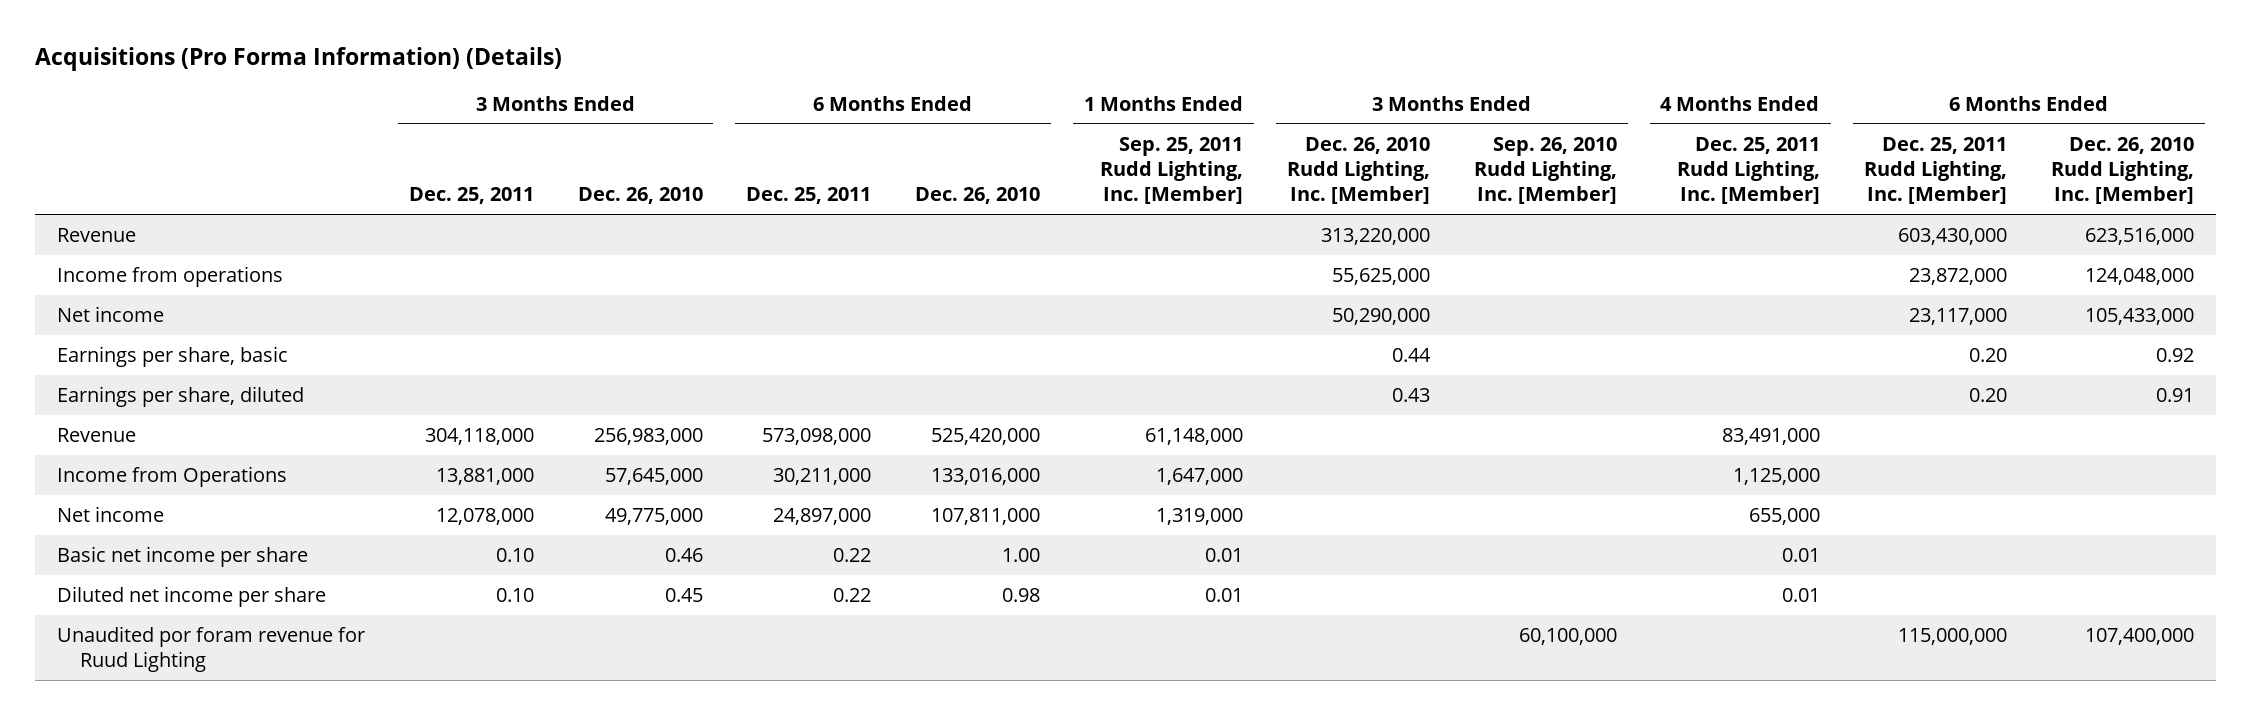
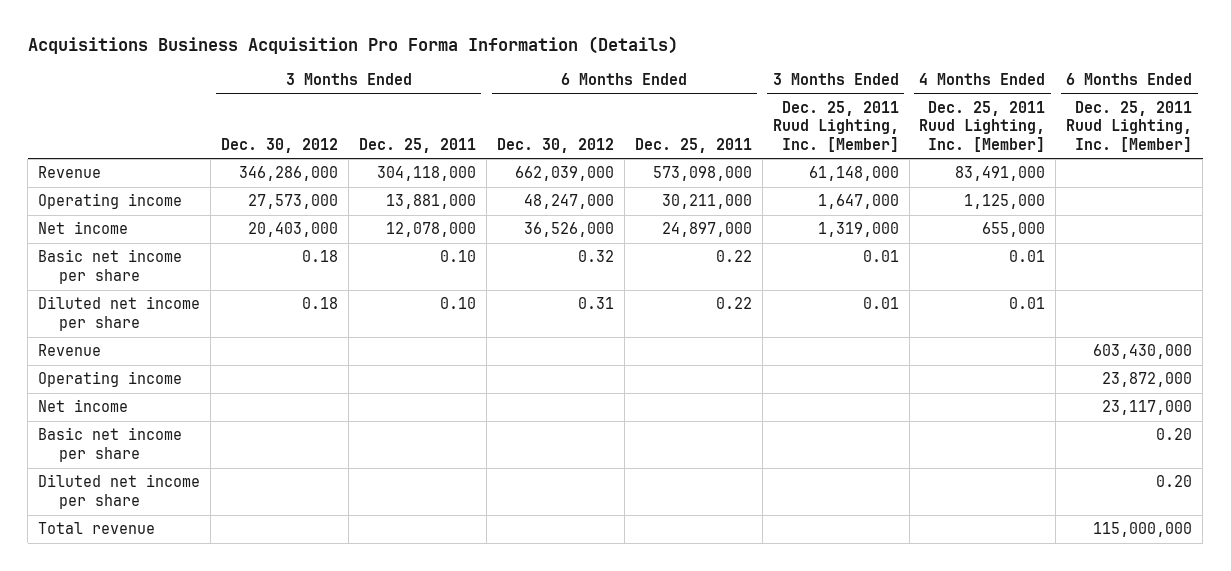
- Acquisitions (Pro Forma Information) (Details)
+ Acquisitions Business Acquisition Pro Forma Information (Details)
- | 3 Months Ended Dec. 25, 2011 | 3 Months Ended Dec. 26, 2010 | 6 Months Ended Dec. 25, 2011 | 6 Months Ended Dec. 26, 2010 | 1 Months Ended Sep. 25, 2011 Rudd Lighting, Inc. [Member] | 3 Months Ended Dec. 26, 2010 Rudd Lighting, Inc. [Member] | 3 Months Ended Sep. 26, 2010 Rudd Lighting, Inc. [Member] | 4 Months Ended Dec. 25, 2011 Rudd Lighting, Inc. [Member] | 6 Months Ended Dec. 25, 2011 Rudd Lighting, Inc. [Member] | 6 Months Ended Dec. 26, 2010 Rudd Lighting, Inc. [Member]
+ | 3 Months Ended Dec. 30, 2012 | 3 Months Ended Dec. 25, 2011 | 6 Months Ended Dec. 30, 2012 | 6 Months Ended Dec. 25, 2011 | 3 Months Ended Dec. 25, 2011 Ruud Lighting, Inc. [Member] | 4 Months Ended Dec. 25, 2011 Ruud Lighting, Inc. [Member] | 6 Months Ended Dec. 25, 2011 Ruud Lighting, Inc. [Member]
- Income from operations | | | | | | 55,625,000 | | | 23,872,000 | 124,048,000
- Earnings per share, basic | | | | | | 0.44 | | | 0.20 | 0.92
- Earnings per share, diluted | | | | | | 0.43 | | | 0.20 | 0.91
- Income from Operations | 13,881,000 | 57,645,000 | 30,211,000 | 133,016,000 | 1,647,000 | | | 1,125,000 | |
+ Operating income | 27,573,000 | 13,881,000 | 48,247,000 | 30,211,000 | 1,647,000 | 1,125,000 |
- Unaudited por foram revenue for Ruud Lighting | | | | | | | 60,100,000 | | 115,000,000 | 107,400,000
moved down: Revenue | | | | | | | 603,430,000
+ Operating income | | | | | | | 23,872,000
moved down: Net income | | | | | | | 23,117,000
+ Basic net income per share | | | | | | | 0.20
+ Diluted net income per share | | | | | | | 0.20
+ Total revenue | | | | | | | 115,000,000

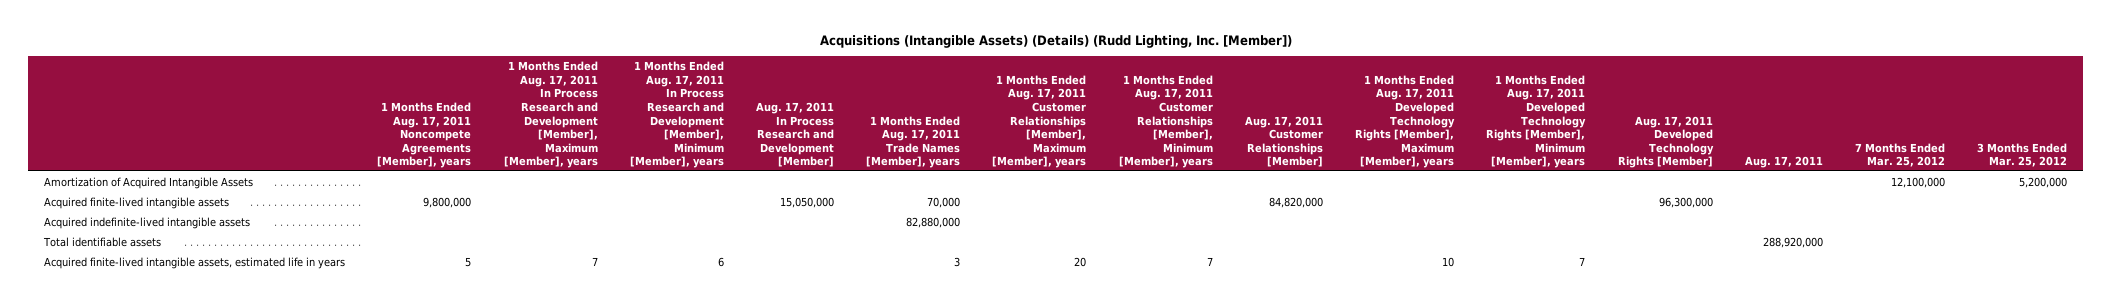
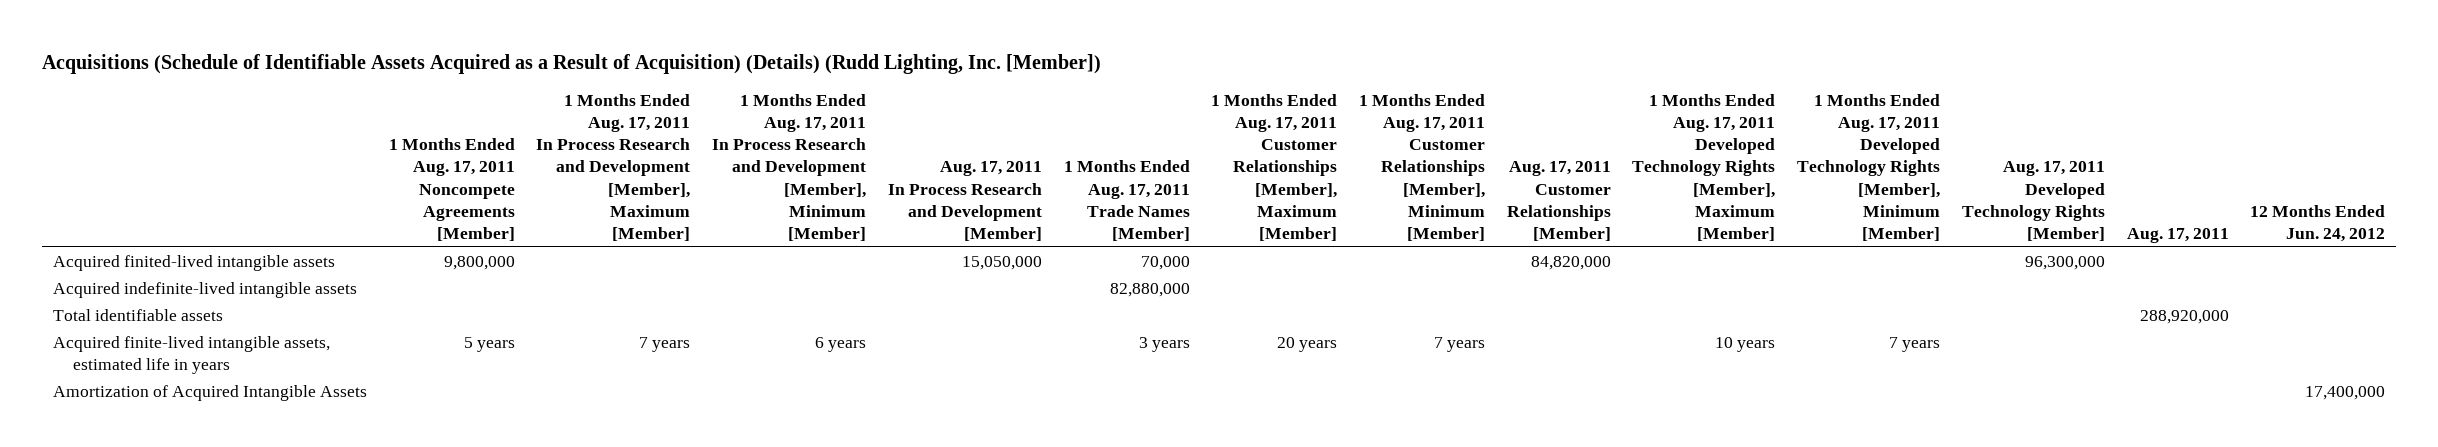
- Acquisitions (Intangible Assets) (Details) (Rudd Lighting, Inc. [Member])
+ Acquisitions (Schedule of Identifiable Assets Acquired as a Result of Acquisition) (Details) (Rudd Lighting, Inc. [Member])
- | 1 Months Ended Aug. 17, 2011 Noncompete Agreements [Member], years | 1 Months Ended Aug. 17, 2011 In Process Research and Development [Member], Maximum [Member], years | 1 Months Ended Aug. 17, 2011 In Process Research and Development [Member], Minimum [Member], years | Aug. 17, 2011 In Process Research and Development [Member] | 1 Months Ended Aug. 17, 2011 Trade Names [Member], years | 1 Months Ended Aug. 17, 2011 Customer Relationships [Member], Maximum [Member], years | 1 Months Ended Aug. 17, 2011 Customer Relationships [Member], Minimum [Member], years | Aug. 17, 2011 Customer Relationships [Member] | 1 Months Ended Aug. 17, 2011 Developed Technology Rights [Member], Maximum [Member], years | 1 Months Ended Aug. 17, 2011 Developed Technology Rights [Member], Minimum [Member], years | Aug. 17, 2011 Developed Technology Rights [Member] | Aug. 17, 2011 | 7 Months Ended Mar. 25, 2012 | 3 Months Ended Mar. 25, 2012
+ | 1 Months Ended Aug. 17, 2011 Noncompete Agreements [Member] | 1 Months Ended Aug. 17, 2011 In Process Research and Development [Member], Maximum [Member] | 1 Months Ended Aug. 17, 2011 In Process Research and Development [Member], Minimum [Member] | Aug. 17, 2011 In Process Research and Development [Member] | 1 Months Ended Aug. 17, 2011 Trade Names [Member] | 1 Months Ended Aug. 17, 2011 Customer Relationships [Member], Maximum [Member] | 1 Months Ended Aug. 17, 2011 Customer Relationships [Member], Minimum [Member] | Aug. 17, 2011 Customer Relationships [Member] | 1 Months Ended Aug. 17, 2011 Developed Technology Rights [Member], Maximum [Member] | 1 Months Ended Aug. 17, 2011 Developed Technology Rights [Member], Minimum [Member] | Aug. 17, 2011 Developed Technology Rights [Member] | Aug. 17, 2011 | 12 Months Ended Jun. 24, 2012
- Acquired finite-lived intangible assets | 9,800,000 | | | 15,050,000 | 70,000 | | | 84,820,000 | | | 96,300,000 | | |
+ Acquired finited-lived intangible assets | 9,800,000 | | | 15,050,000 | 70,000 | | | 84,820,000 | | | 96,300,000 | |
moved down: Amortization of Acquired Intangible Assets | | | | | | | | | | | | | 17,400,000

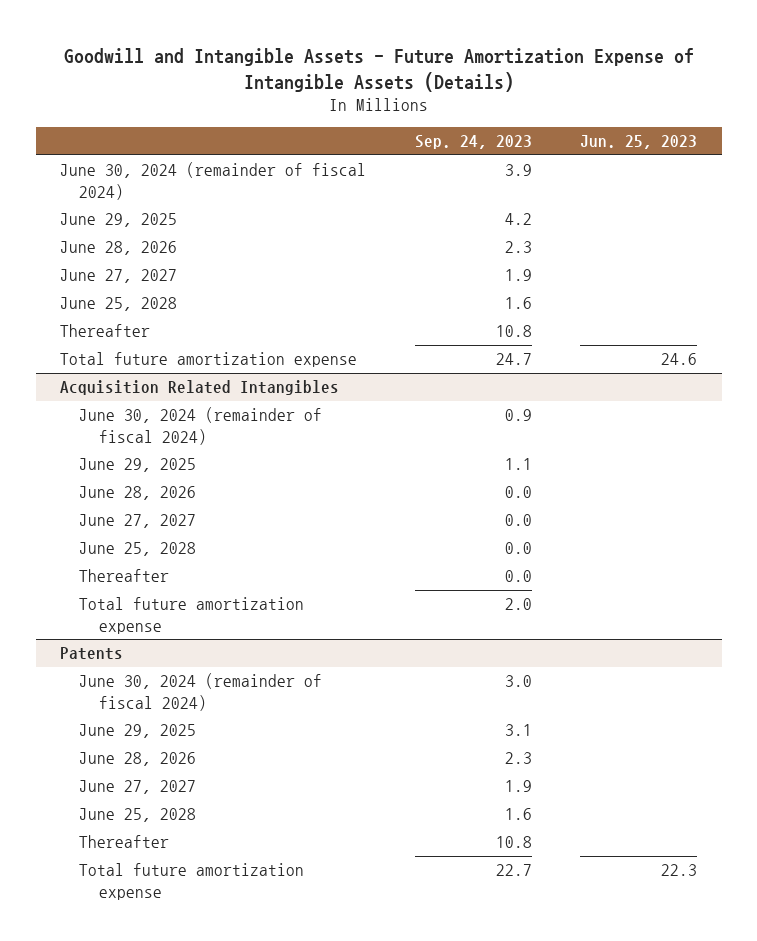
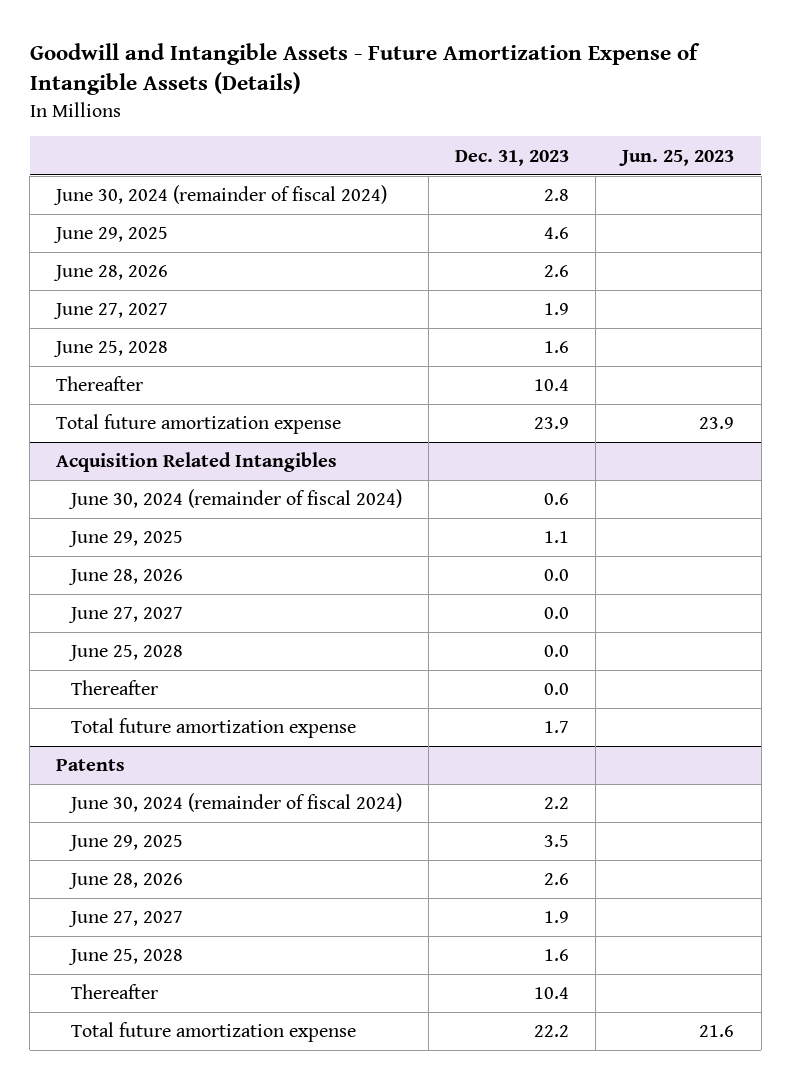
- | Sep. 24, 2023 | Jun. 25, 2023
+ | Dec. 31, 2023 | Jun. 25, 2023
- Total future amortization expense | 24.7 | 24.6
+ Total future amortization expense | 23.9 | 23.9
@ Patents
- Total future amortization expense | 22.7 | 22.3
+ Total future amortization expense | 22.2 | 21.6

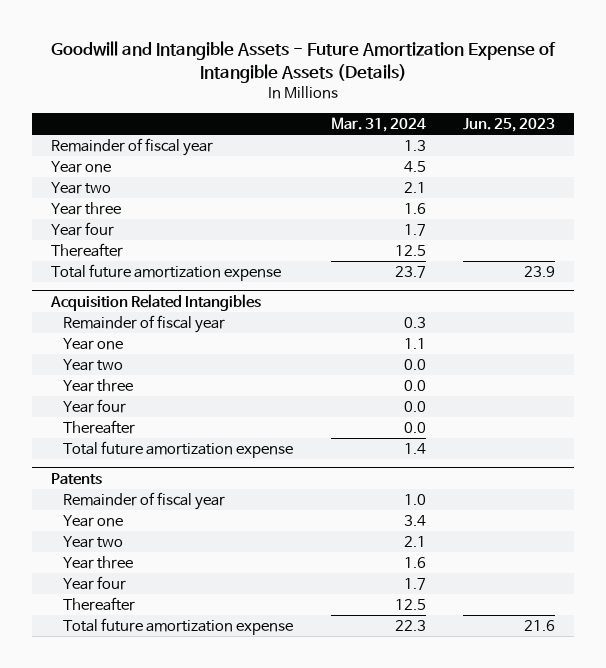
- | Dec. 31, 2023 | Jun. 25, 2023
+ | Mar. 31, 2024 | Jun. 25, 2023
- June 30, 2024 (remainder of fiscal 2024) | 2.8 |
- June 29, 2025 | 4.6 |
- June 28, 2026 | 2.6 |
- June 27, 2027 | 1.9 |
- June 25, 2028 | 1.6 |
+ Remainder of fiscal year | 1.3 |
+ Year one | 4.5 |
+ Year two | 2.1 |
+ Year three | 1.6 |
+ Year four | 1.7 |
@ Acquisition Related Intangibles
- June 30, 2024 (remainder of fiscal 2024) | 0.6 |
- June 29, 2025 | 1.1 |
- June 28, 2026 | 0.0 |
- June 27, 2027 | 0.0 |
- June 25, 2028 | 0.0 |
+ Remainder of fiscal year | 0.3 |
+ Year one | 1.1 |
+ Year two | 0.0 |
+ Year three | 0.0 |
+ Year four | 0.0 |
@ Patents
- June 30, 2024 (remainder of fiscal 2024) | 2.2 |
- June 29, 2025 | 3.5 |
- June 28, 2026 | 2.6 |
- June 27, 2027 | 1.9 |
- June 25, 2028 | 1.6 |
+ Remainder of fiscal year | 1.0 |
+ Year one | 3.4 |
+ Year two | 2.1 |
+ Year three | 1.6 |
+ Year four | 1.7 |

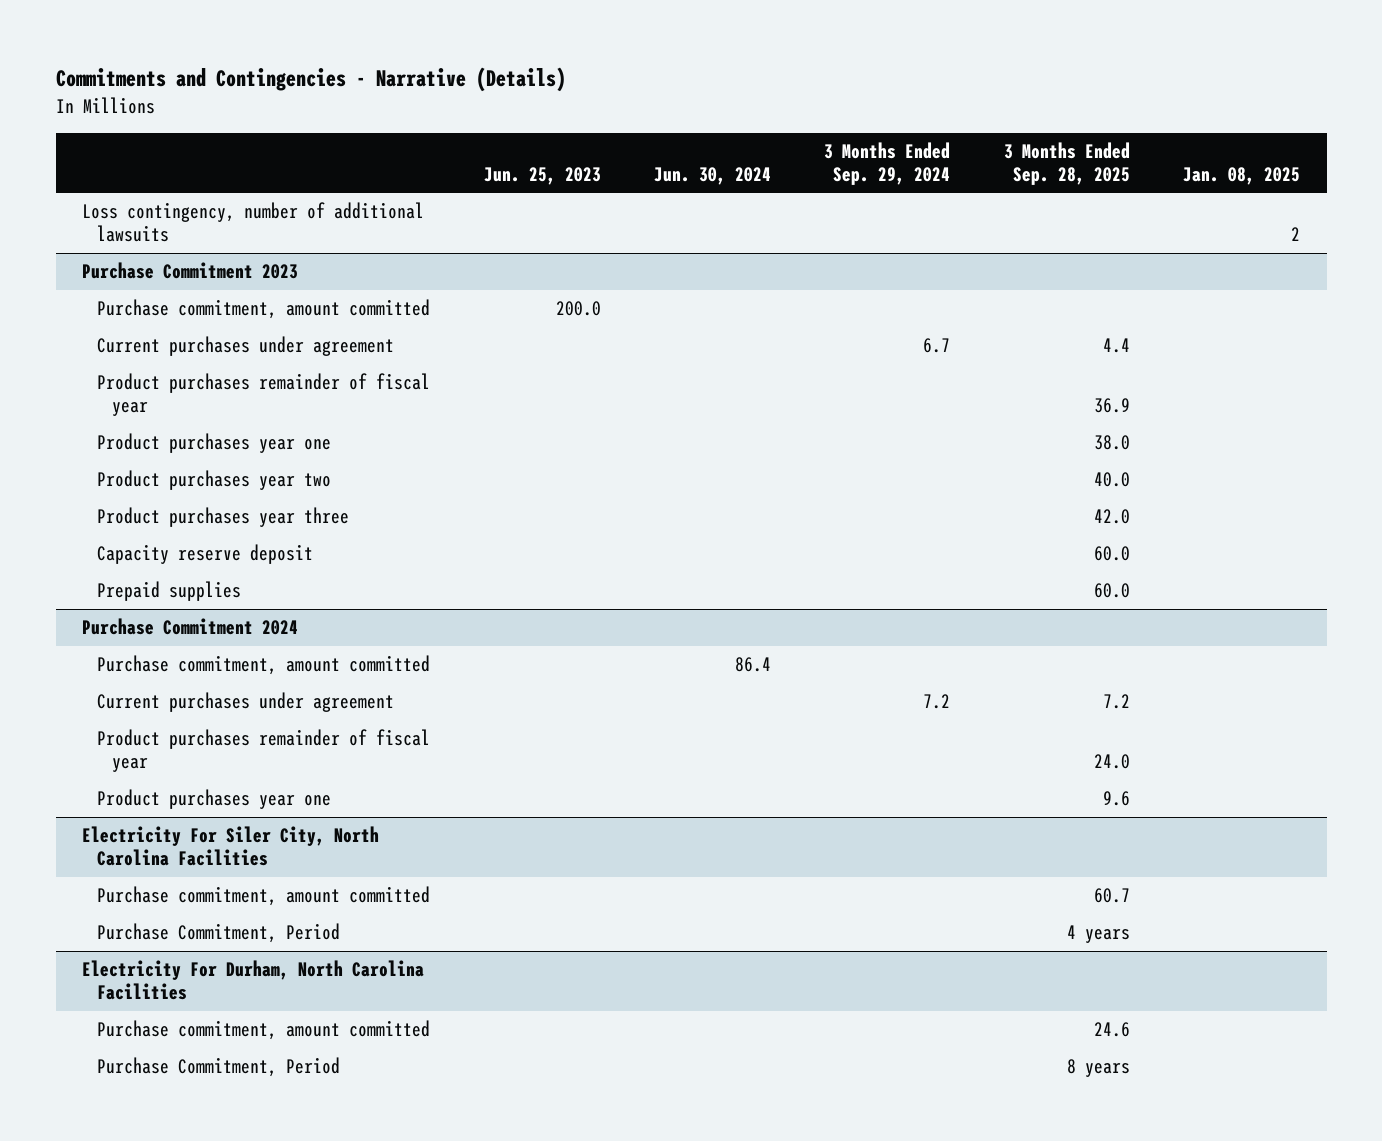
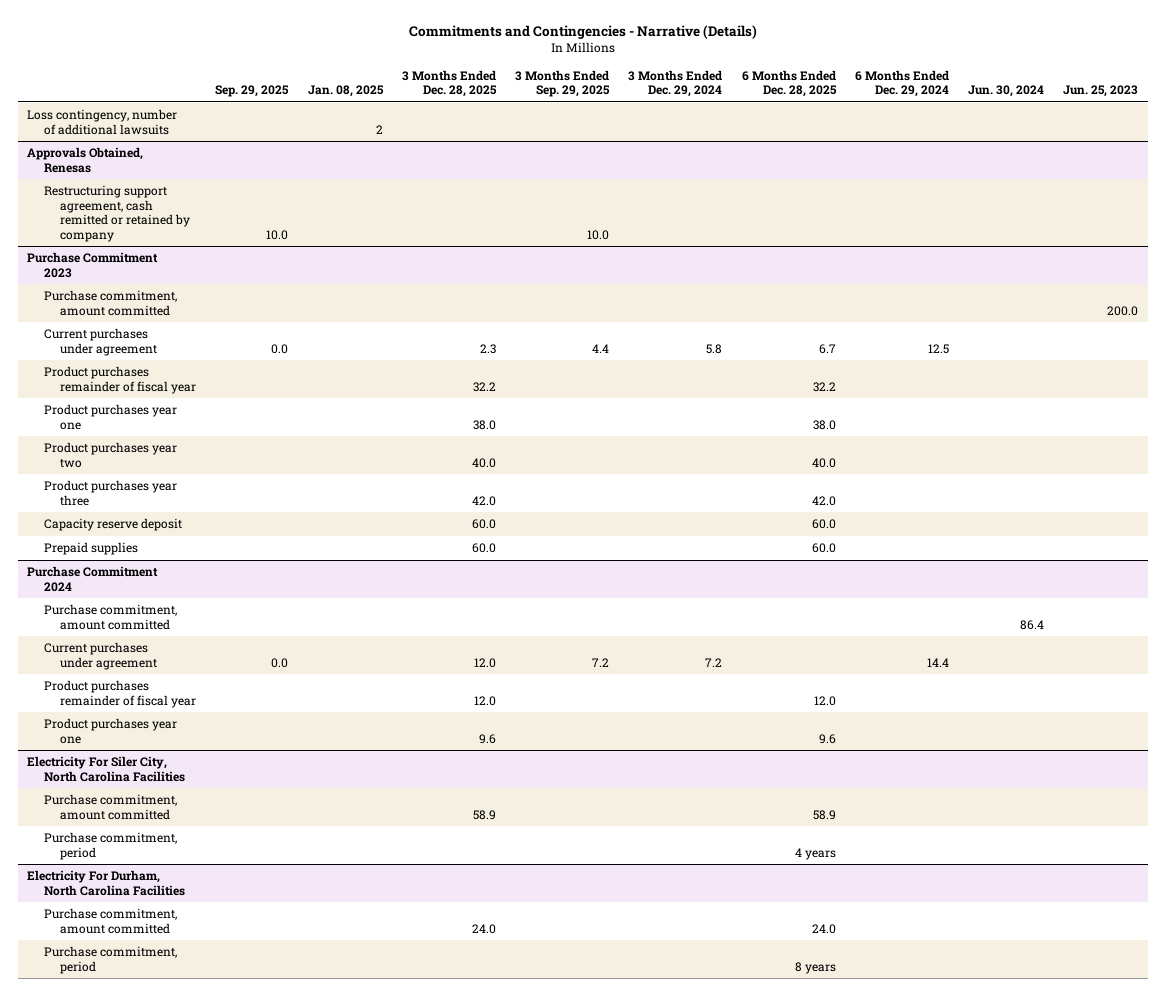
- | Jun. 25, 2023 | Jun. 30, 2024 | 3 Months Ended Sep. 29, 2024 | 3 Months Ended Sep. 28, 2025 | Jan. 08, 2025
+ | Sep. 29, 2025 | Jan. 08, 2025 | 3 Months Ended Dec. 28, 2025 | 3 Months Ended Sep. 29, 2025 | 3 Months Ended Dec. 29, 2024 | 6 Months Ended Dec. 28, 2025 | 6 Months Ended Dec. 29, 2024 | Jun. 30, 2024 | Jun. 25, 2023
+ Approvals Obtained, Renesas
+ Restructuring support agreement, cash remitted or retained by company | 10.0 | | | 10.0 | | | | |
@ Electricity For Siler City, North Carolina Facilities
- Purchase Commitment, Period | | | | 4 years |
+ Purchase commitment, period | | | | | | 4 years | | |
@ Electricity For Durham, North Carolina Facilities
- Purchase Commitment, Period | | | | 8 years |
+ Purchase commitment, period | | | | | | 8 years | | |

